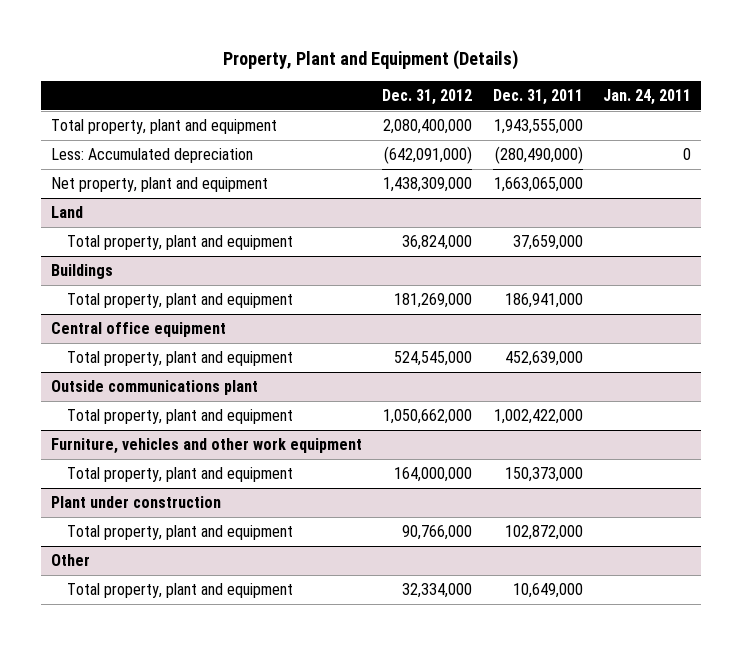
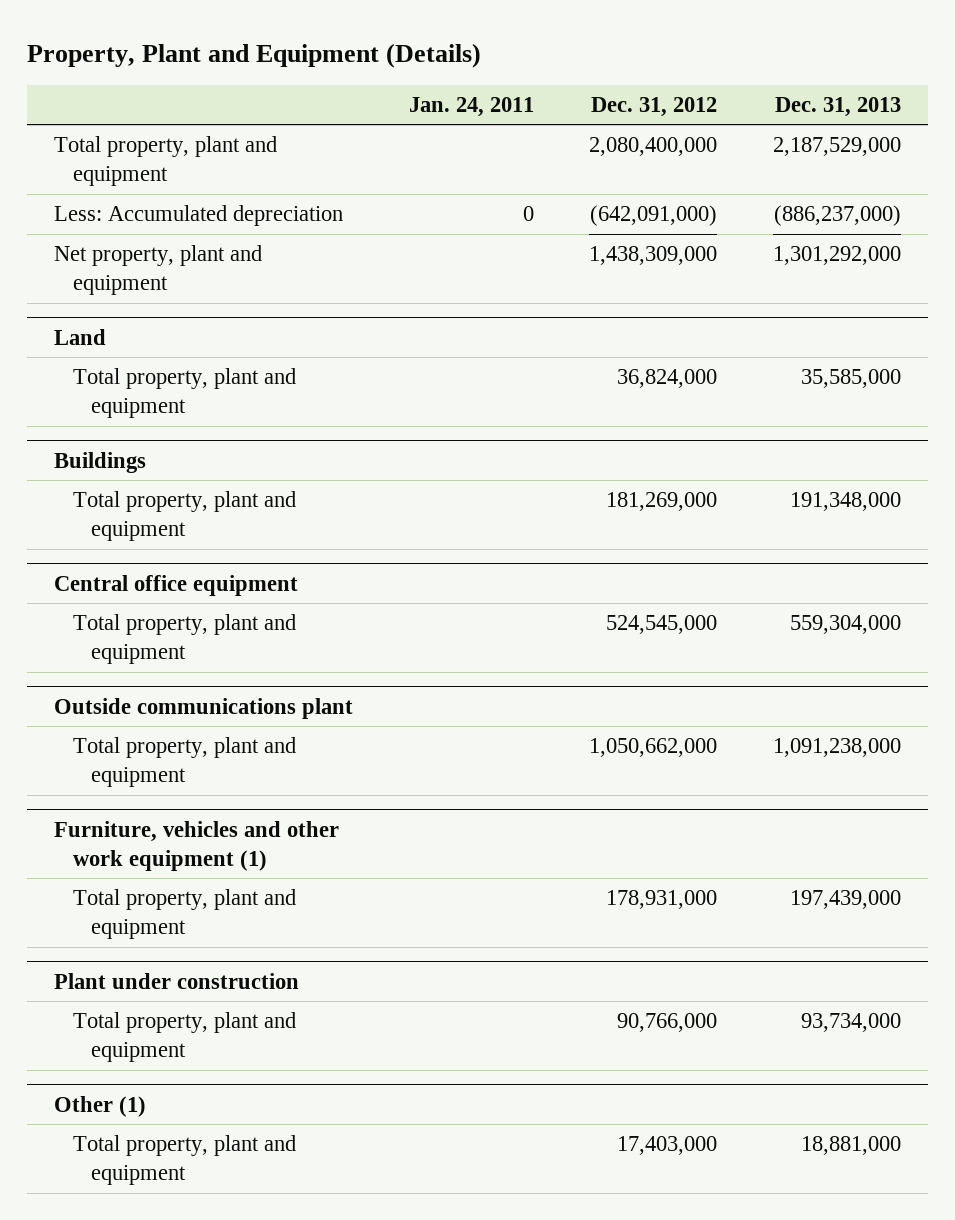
- | Dec. 31, 2012 | Dec. 31, 2011 | Jan. 24, 2011
+ | Jan. 24, 2011 | Dec. 31, 2012 | Dec. 31, 2013
- Furniture, vehicles and other work equipment
- Total property, plant and equipment | 164,000,000 | 150,373,000 |
+ Furniture, vehicles and other work equipment (1)
+ Total property, plant and equipment | | 178,931,000 | 197,439,000
- Other
- Total property, plant and equipment | 32,334,000 | 10,649,000 |
+ Other (1)
+ Total property, plant and equipment | | 17,403,000 | 18,881,000

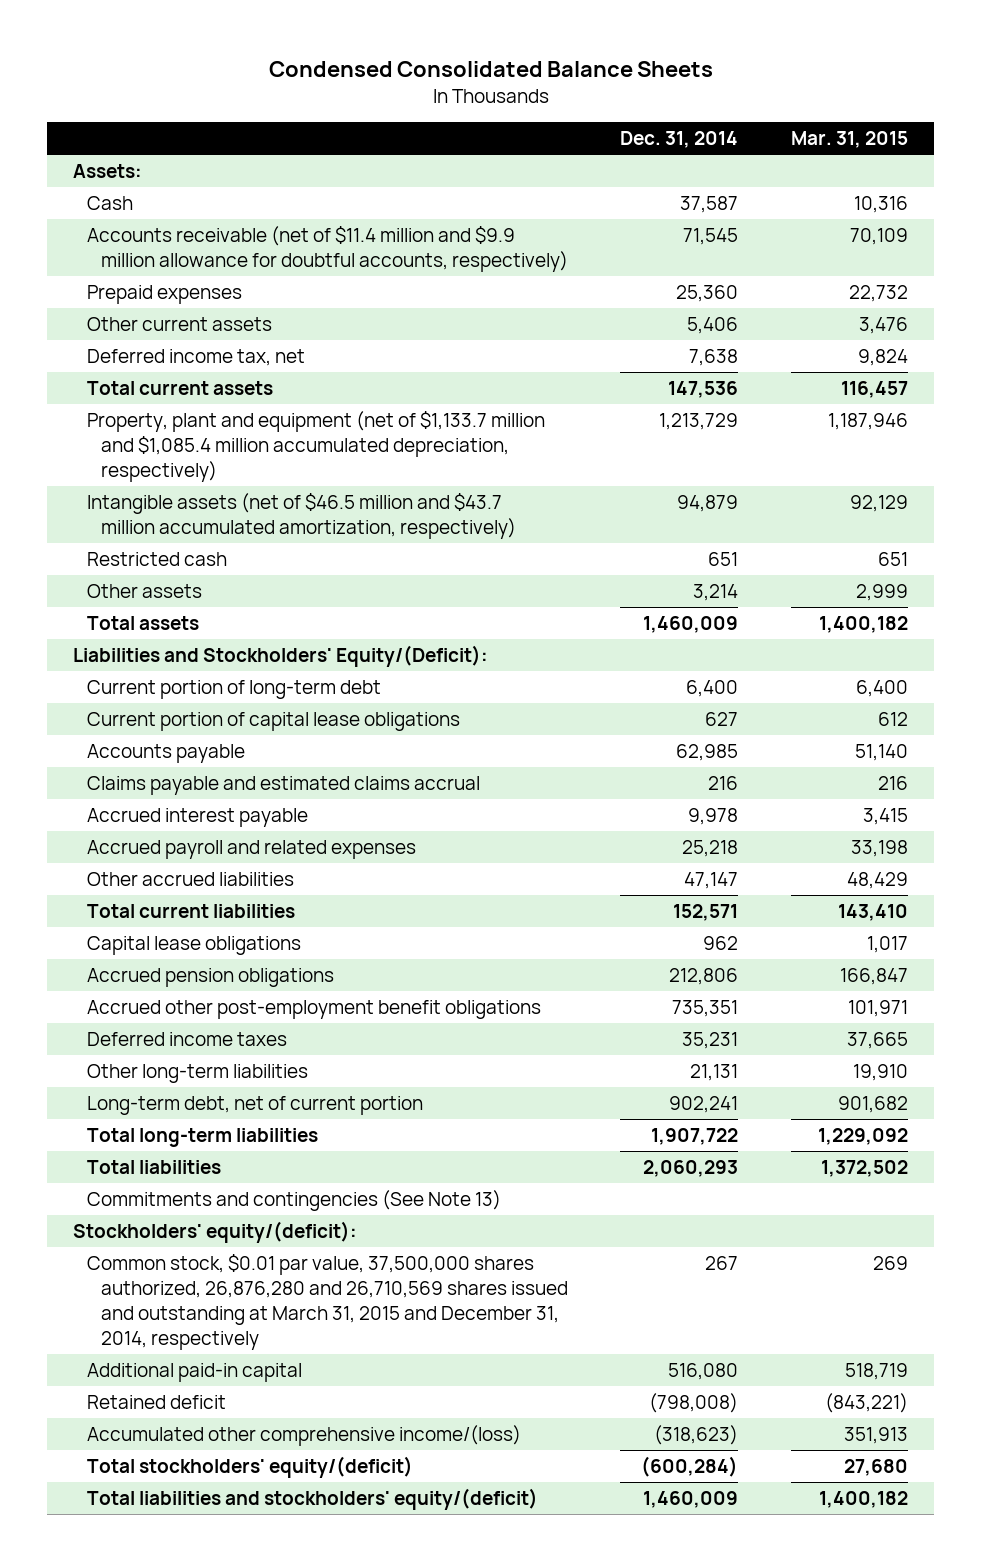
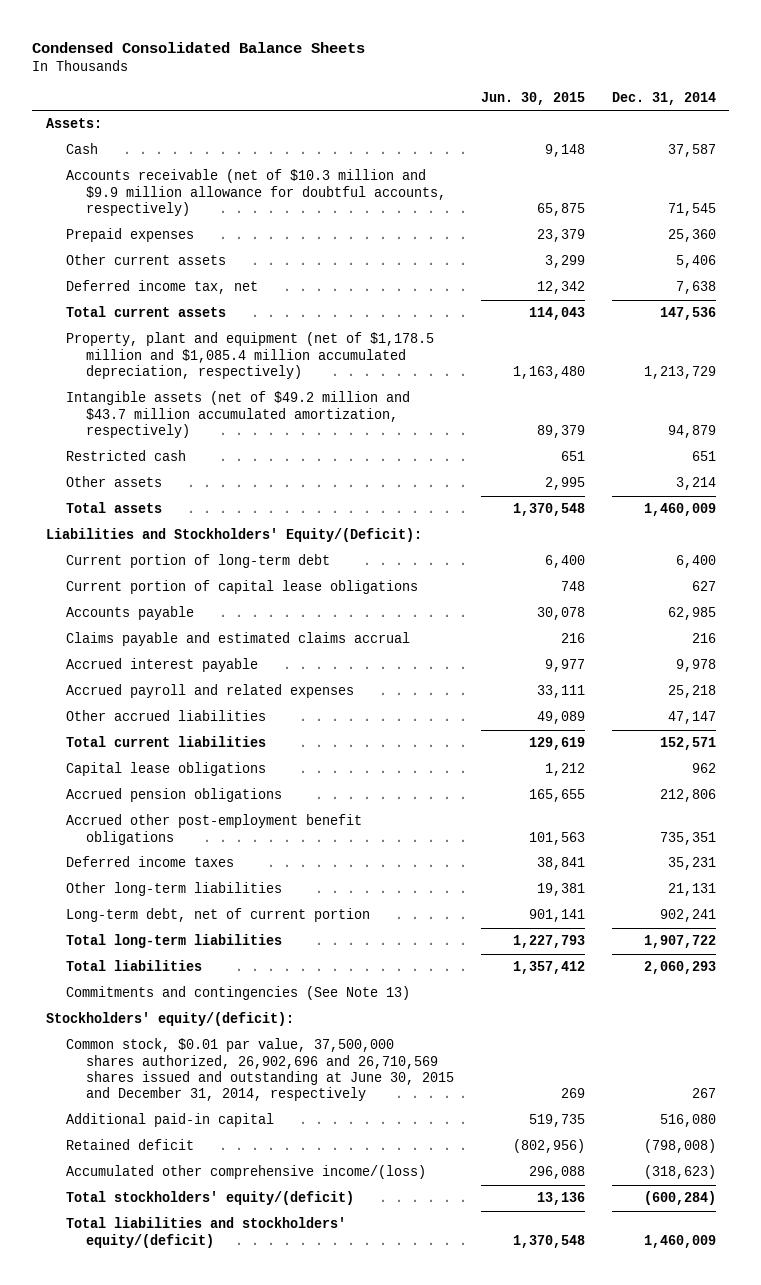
- | Dec. 31, 2014 | Mar. 31, 2015
+ | Jun. 30, 2015 | Dec. 31, 2014
- Accounts receivable (net of $11.4 million and $9.9 million allowance for doubtful accounts, respectively) | 71,545 | 70,109
+ Accounts receivable (net of $10.3 million and $9.9 million allowance for doubtful accounts, respectively) | 65,875 | 71,545
- Property, plant and equipment (net of $1,133.7 million and $1,085.4 million accumulated depreciation, respectively) | 1,213,729 | 1,187,946
- Intangible assets (net of $46.5 million and $43.7 million accumulated amortization, respectively) | 94,879 | 92,129
+ Property, plant and equipment (net of $1,178.5 million and $1,085.4 million accumulated depreciation, respectively) | 1,163,480 | 1,213,729
+ Intangible assets (net of $49.2 million and $43.7 million accumulated amortization, respectively) | 89,379 | 94,879
- Common stock, $0.01 par value, 37,500,000 shares authorized, 26,876,280 and 26,710,569 shares issued and outstanding at March 31, 2015 and December 31, 2014, respectively | 267 | 269
+ Common stock, $0.01 par value, 37,500,000 shares authorized, 26,902,696 and 26,710,569 shares issued and outstanding at June 30, 2015 and December 31, 2014, respectively | 269 | 267

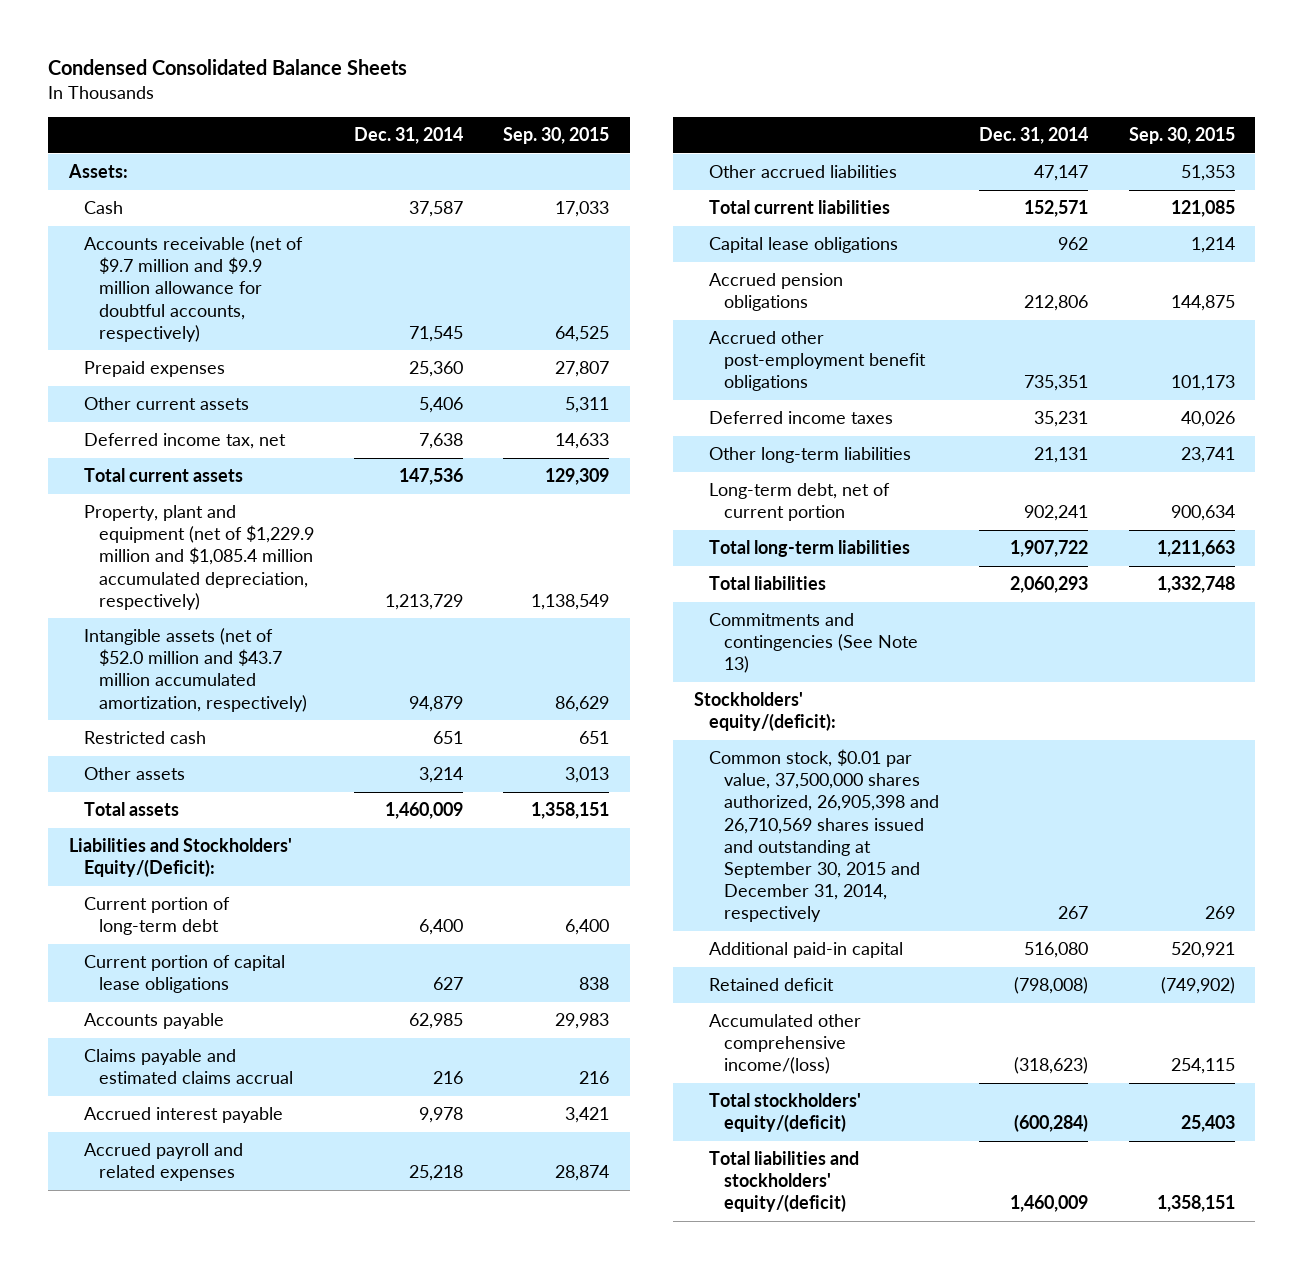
- | Jun. 30, 2015 | Dec. 31, 2014
+ | Dec. 31, 2014 | Sep. 30, 2015
- Accounts receivable (net of $10.3 million and $9.9 million allowance for doubtful accounts, respectively) | 65,875 | 71,545
+ Accounts receivable (net of $9.7 million and $9.9 million allowance for doubtful accounts, respectively) | 71,545 | 64,525
- Property, plant and equipment (net of $1,178.5 million and $1,085.4 million accumulated depreciation, respectively) | 1,163,480 | 1,213,729
- Intangible assets (net of $49.2 million and $43.7 million accumulated amortization, respectively) | 89,379 | 94,879
+ Property, plant and equipment (net of $1,229.9 million and $1,085.4 million accumulated depreciation, respectively) | 1,213,729 | 1,138,549
+ Intangible assets (net of $52.0 million and $43.7 million accumulated amortization, respectively) | 94,879 | 86,629
- Common stock, $0.01 par value, 37,500,000 shares authorized, 26,902,696 and 26,710,569 shares issued and outstanding at June 30, 2015 and December 31, 2014, respectively | 269 | 267
+ Common stock, $0.01 par value, 37,500,000 shares authorized, 26,905,398 and 26,710,569 shares issued and outstanding at September 30, 2015 and December 31, 2014, respectively | 267 | 269

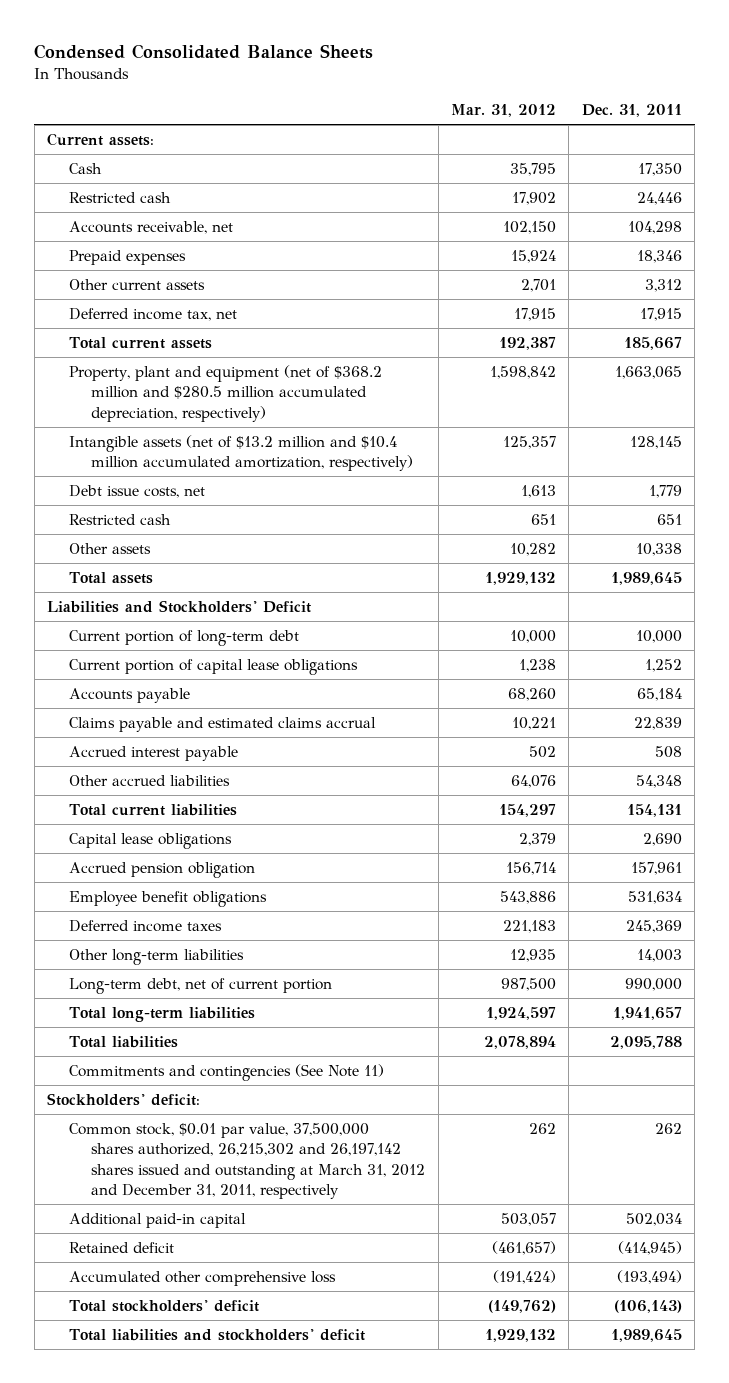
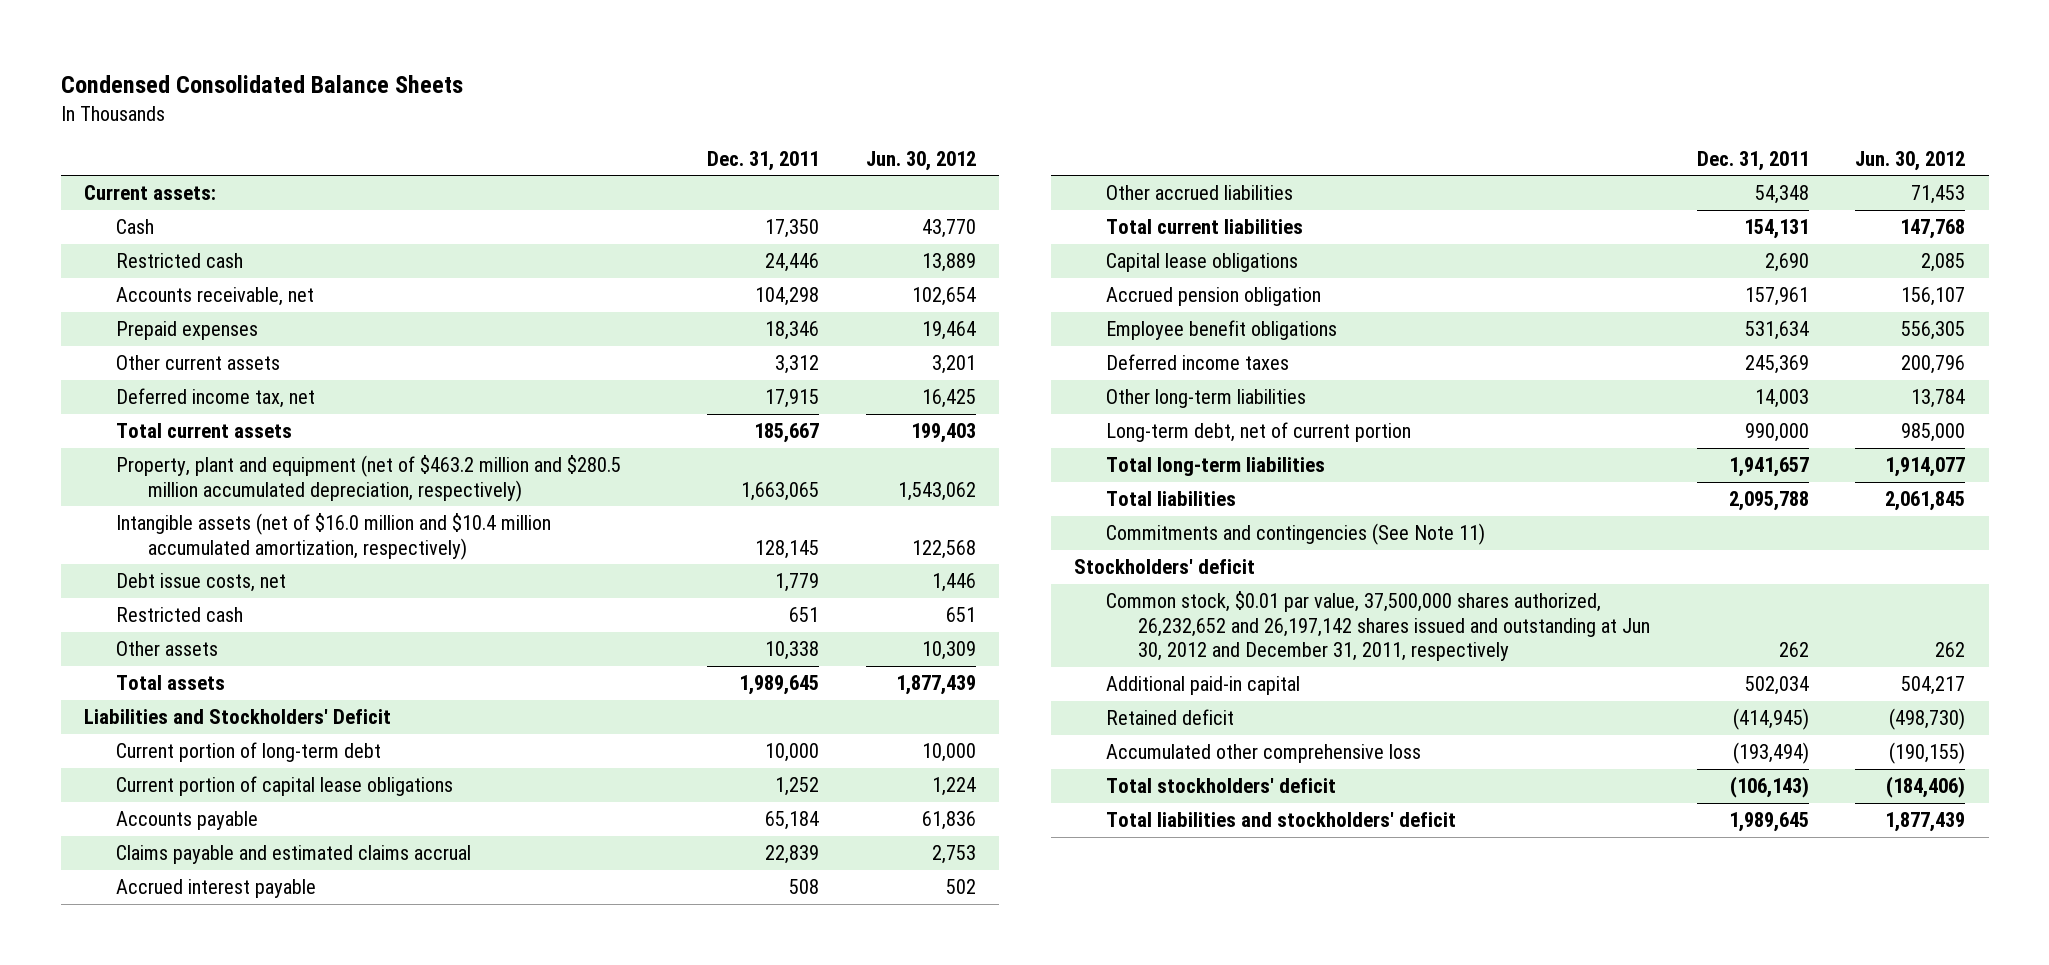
- | Mar. 31, 2012 | Dec. 31, 2011
+ | Dec. 31, 2011 | Jun. 30, 2012
- Property, plant and equipment (net of $368.2 million and $280.5 million accumulated depreciation, respectively) | 1,598,842 | 1,663,065
- Intangible assets (net of $13.2 million and $10.4 million accumulated amortization, respectively) | 125,357 | 128,145
+ Property, plant and equipment (net of $463.2 million and $280.5 million accumulated depreciation, respectively) | 1,663,065 | 1,543,062
+ Intangible assets (net of $16.0 million and $10.4 million accumulated amortization, respectively) | 128,145 | 122,568
- Stockholders' deficit:
- Common stock, $0.01 par value, 37,500,000 shares authorized, 26,215,302 and 26,197,142 shares issued and outstanding at March 31, 2012 and December 31, 2011, respectively | 262 | 262
+ Stockholders' deficit
+ Common stock, $0.01 par value, 37,500,000 shares authorized, 26,232,652 and 26,197,142 shares issued and outstanding at Jun 30, 2012 and December 31, 2011, respectively | 262 | 262

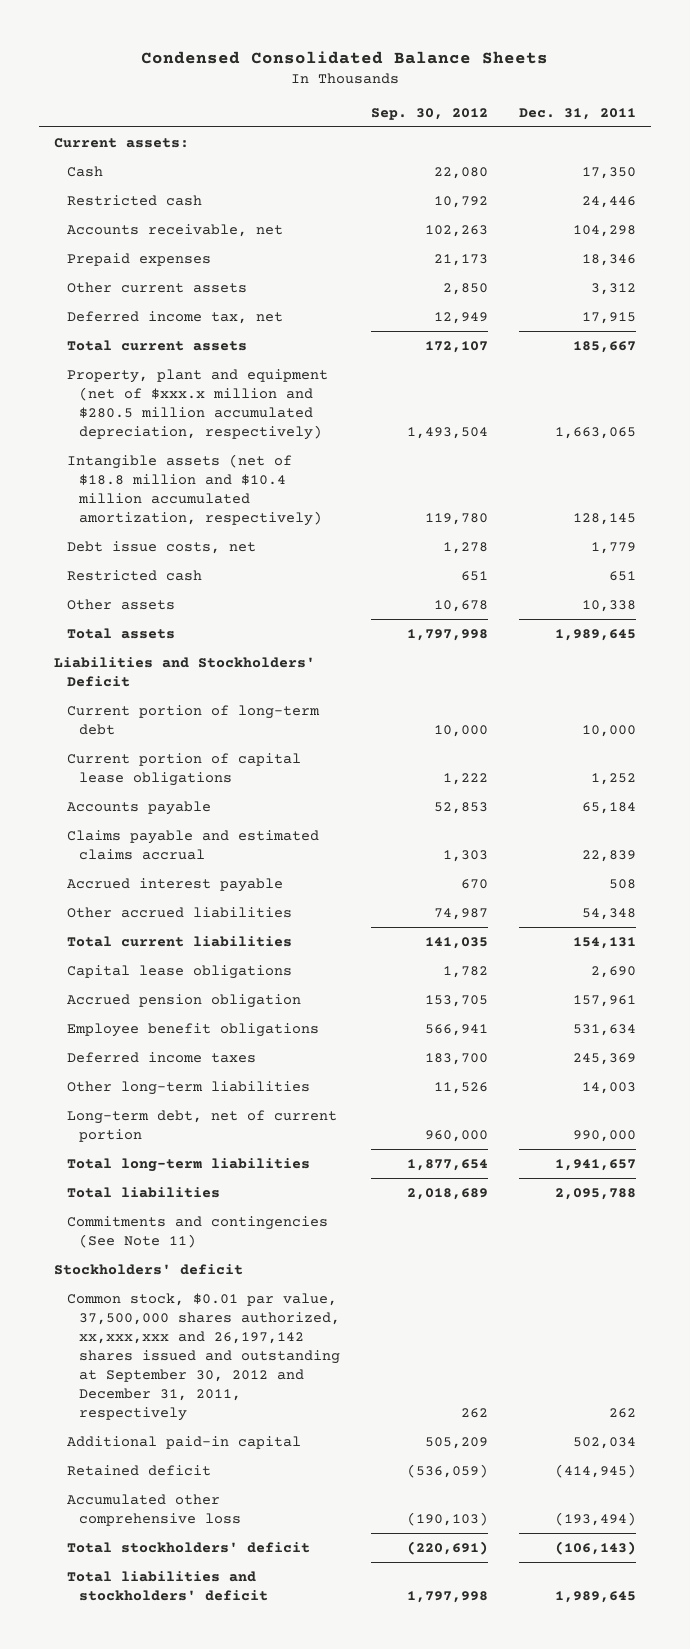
- | Dec. 31, 2011 | Jun. 30, 2012
+ | Sep. 30, 2012 | Dec. 31, 2011
- Property, plant and equipment (net of $463.2 million and $280.5 million accumulated depreciation, respectively) | 1,663,065 | 1,543,062
- Intangible assets (net of $16.0 million and $10.4 million accumulated amortization, respectively) | 128,145 | 122,568
+ Property, plant and equipment (net of $xxx.x million and $280.5 million accumulated depreciation, respectively) | 1,493,504 | 1,663,065
+ Intangible assets (net of $18.8 million and $10.4 million accumulated amortization, respectively) | 119,780 | 128,145
- Common stock, $0.01 par value, 37,500,000 shares authorized, 26,232,652 and 26,197,142 shares issued and outstanding at Jun 30, 2012 and December 31, 2011, respectively | 262 | 262
+ Common stock, $0.01 par value, 37,500,000 shares authorized, xx,xxx,xxx and 26,197,142 shares issued and outstanding at September 30, 2012 and December 31, 2011, respectively | 262 | 262

